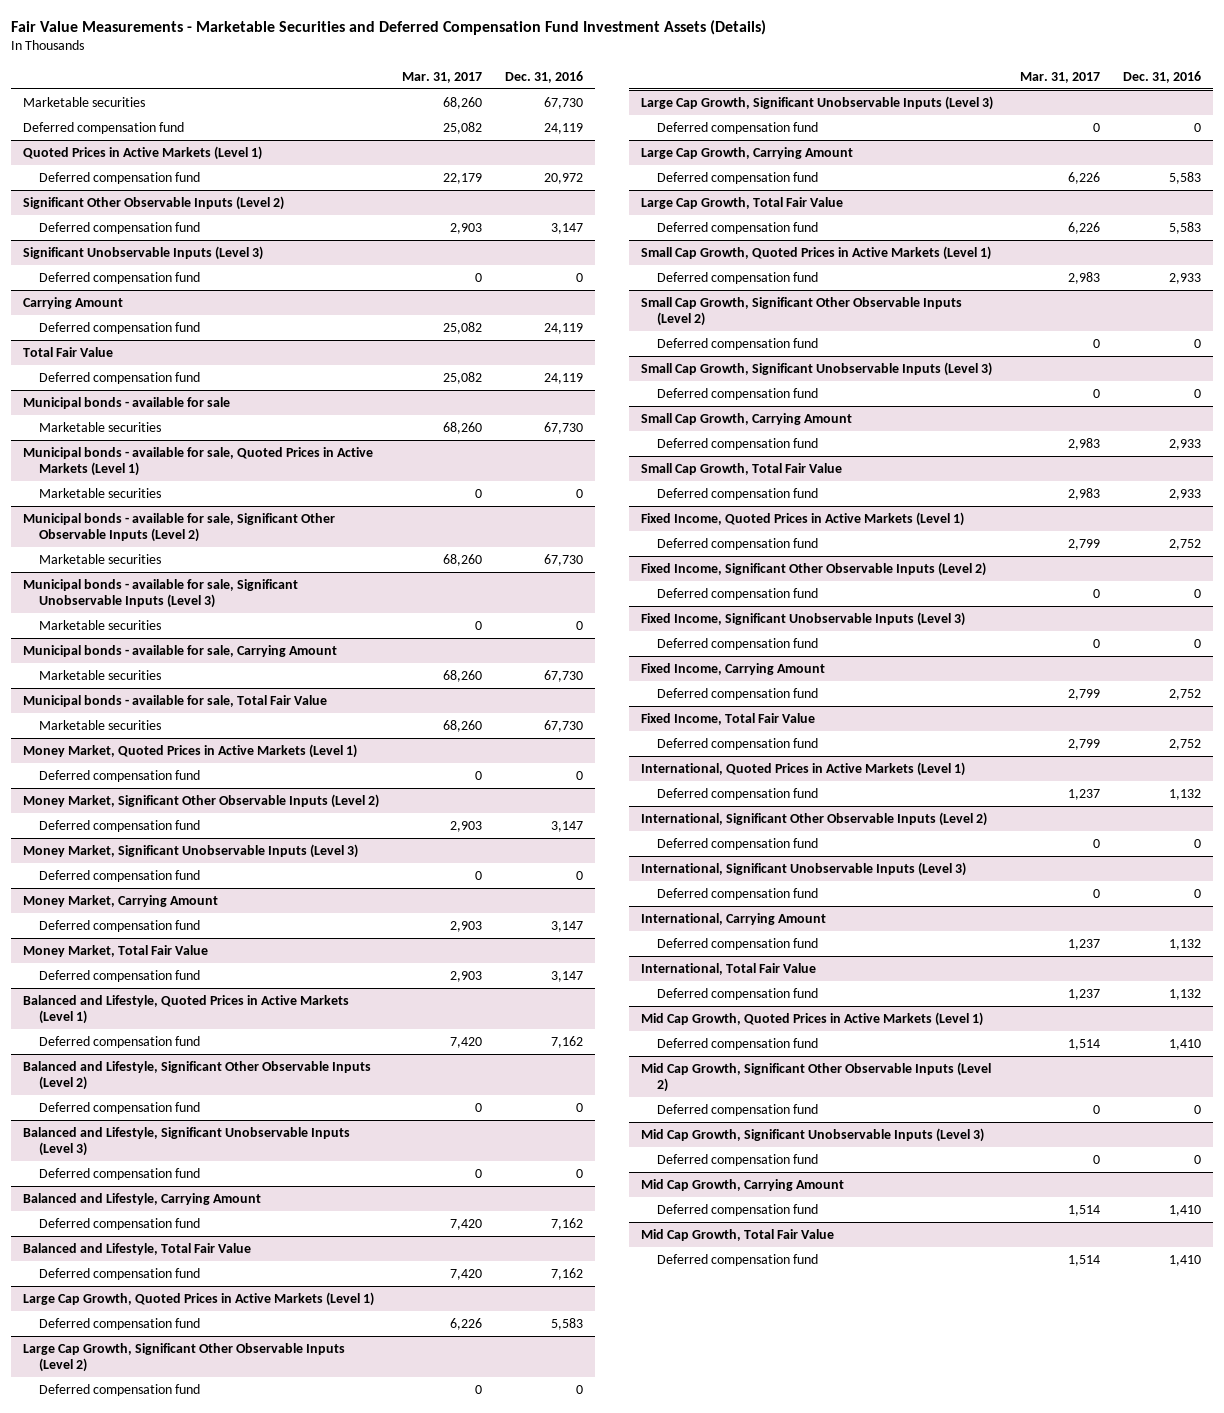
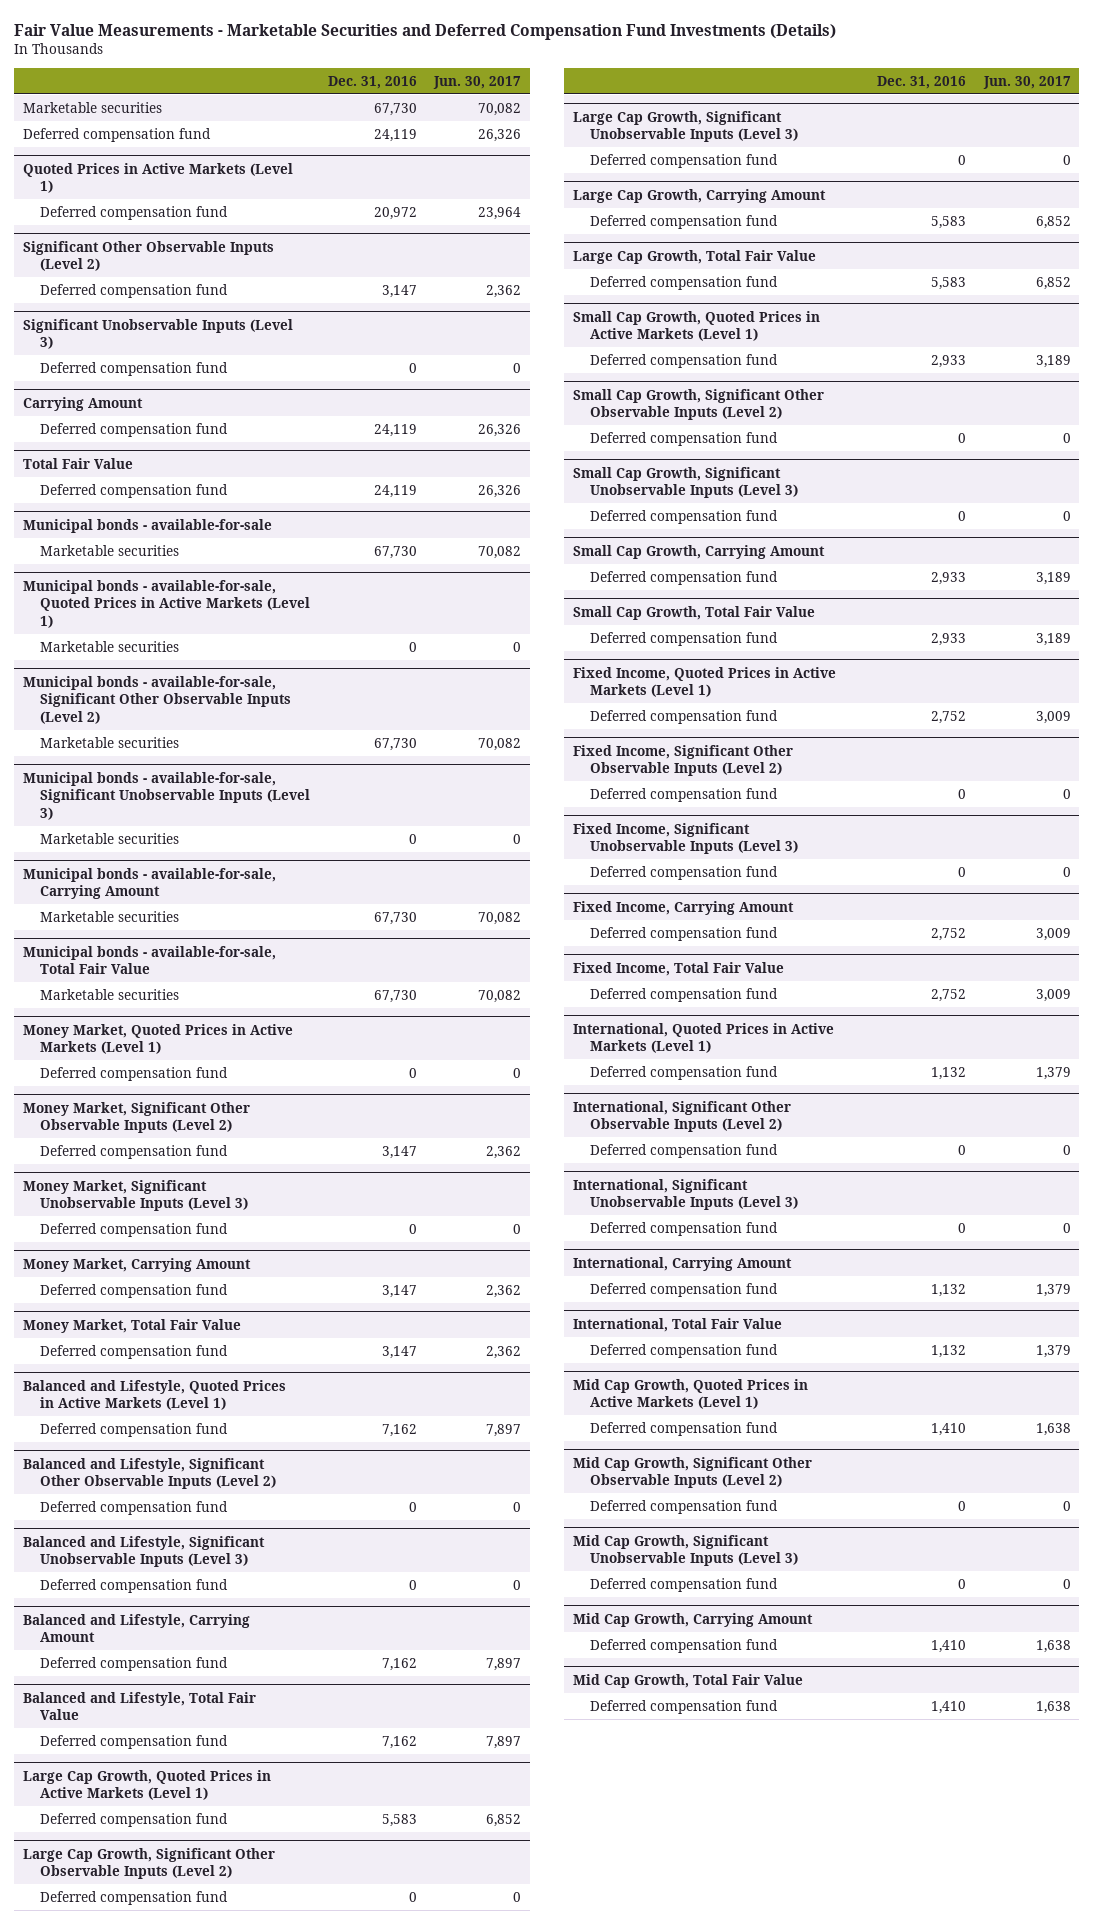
- Fair Value Measurements - Marketable Securities and Deferred Compensation Fund Investment Assets (Details)
+ Fair Value Measurements - Marketable Securities and Deferred Compensation Fund Investments (Details)
- | Mar. 31, 2017 | Dec. 31, 2016
+ | Dec. 31, 2016 | Jun. 30, 2017
- Municipal bonds - available for sale
+ Municipal bonds - available-for-sale
- Municipal bonds - available for sale, Quoted Prices in Active Markets (Level 1)
+ Municipal bonds - available-for-sale, Quoted Prices in Active Markets (Level 1)
- Municipal bonds - available for sale, Significant Other Observable Inputs (Level 2)
+ Municipal bonds - available-for-sale, Significant Other Observable Inputs (Level 2)
- Municipal bonds - available for sale, Significant Unobservable Inputs (Level 3)
+ Municipal bonds - available-for-sale, Significant Unobservable Inputs (Level 3)
- Municipal bonds - available for sale, Carrying Amount
+ Municipal bonds - available-for-sale, Carrying Amount
- Municipal bonds - available for sale, Total Fair Value
+ Municipal bonds - available-for-sale, Total Fair Value

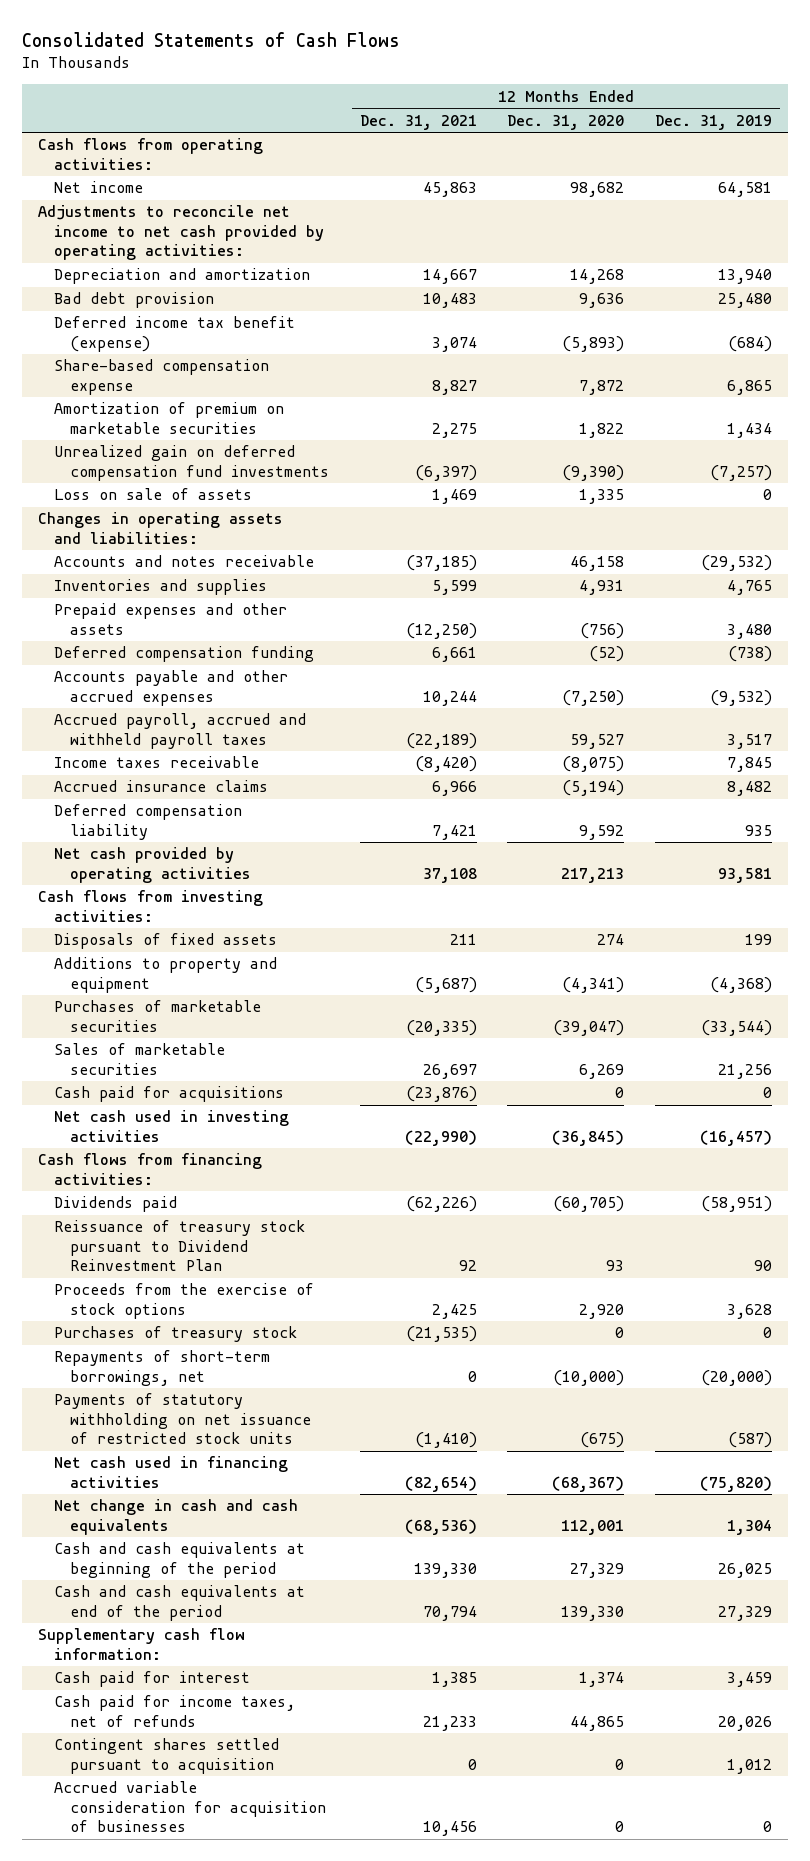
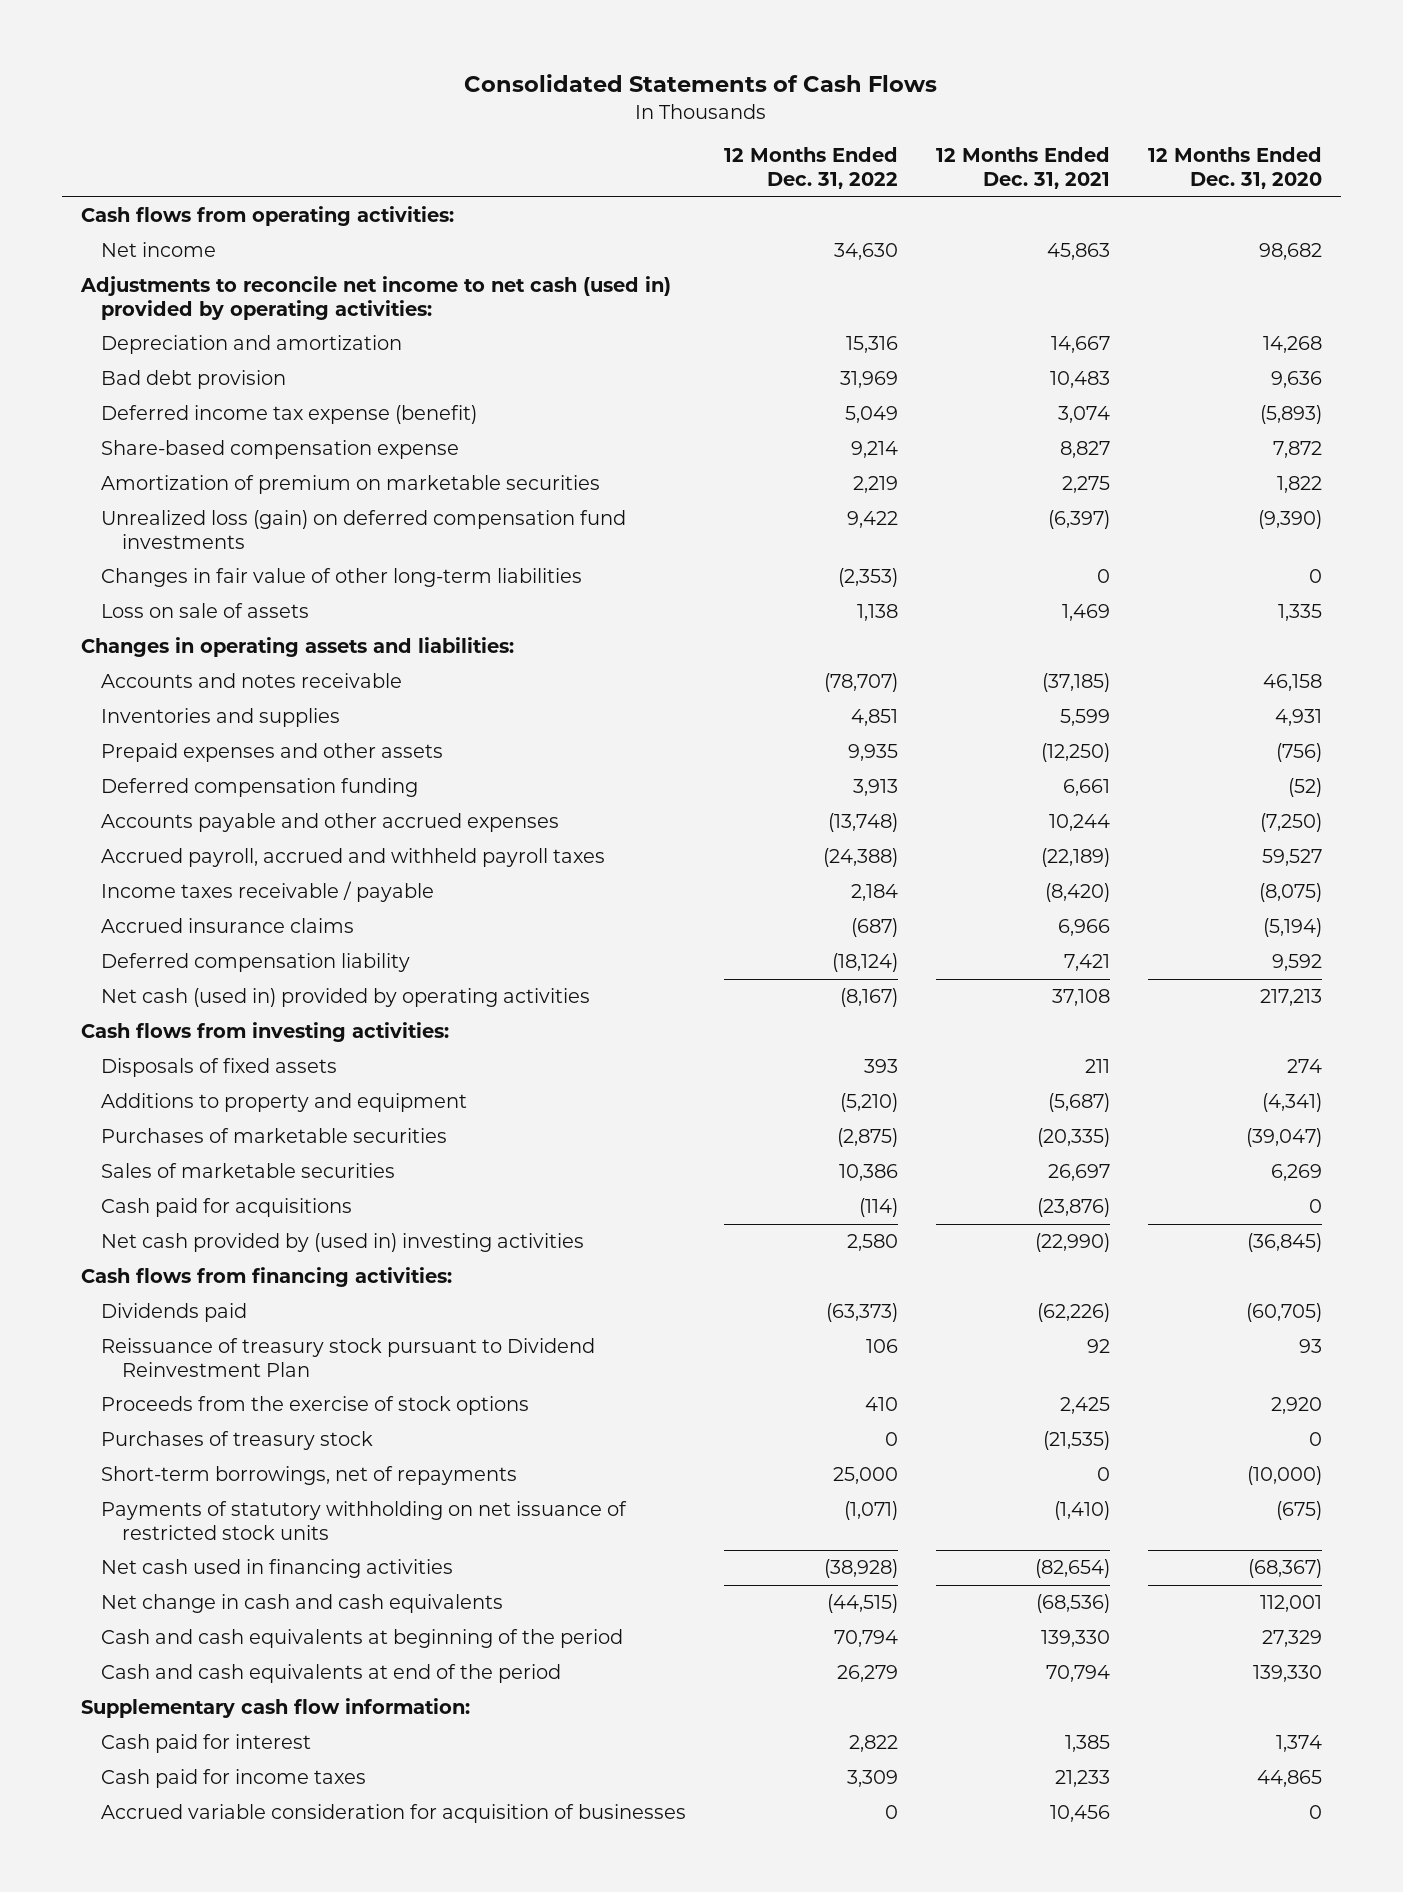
- | 12 Months Ended Dec. 31, 2021 | 12 Months Ended Dec. 31, 2020 | 12 Months Ended Dec. 31, 2019
+ | 12 Months Ended Dec. 31, 2022 | 12 Months Ended Dec. 31, 2021 | 12 Months Ended Dec. 31, 2020
- Adjustments to reconcile net income to net cash provided by operating activities:
+ Adjustments to reconcile net income to net cash (used in) provided by operating activities:
- Deferred income tax benefit (expense) | 3,074 | (5,893) | (684)
+ Deferred income tax expense (benefit) | 5,049 | 3,074 | (5,893)
- Unrealized gain on deferred compensation fund investments | (6,397) | (9,390) | (7,257)
+ Unrealized loss (gain) on deferred compensation fund investments | 9,422 | (6,397) | (9,390)
+ Changes in fair value of other long-term liabilities | (2,353) | 0 | 0
- Income taxes receivable | (8,420) | (8,075) | 7,845
+ Income taxes receivable / payable | 2,184 | (8,420) | (8,075)
- Net cash provided by operating activities | 37,108 | 217,213 | 93,581
+ Net cash (used in) provided by operating activities | (8,167) | 37,108 | 217,213
- Net cash used in investing activities | (22,990) | (36,845) | (16,457)
+ Net cash provided by (used in) investing activities | 2,580 | (22,990) | (36,845)
- Repayments of short-term borrowings, net | 0 | (10,000) | (20,000)
+ Short-term borrowings, net of repayments | 25,000 | 0 | (10,000)
- Cash paid for income taxes, net of refunds | 21,233 | 44,865 | 20,026
- Contingent shares settled pursuant to acquisition | 0 | 0 | 1,012
+ Cash paid for income taxes | 3,309 | 21,233 | 44,865

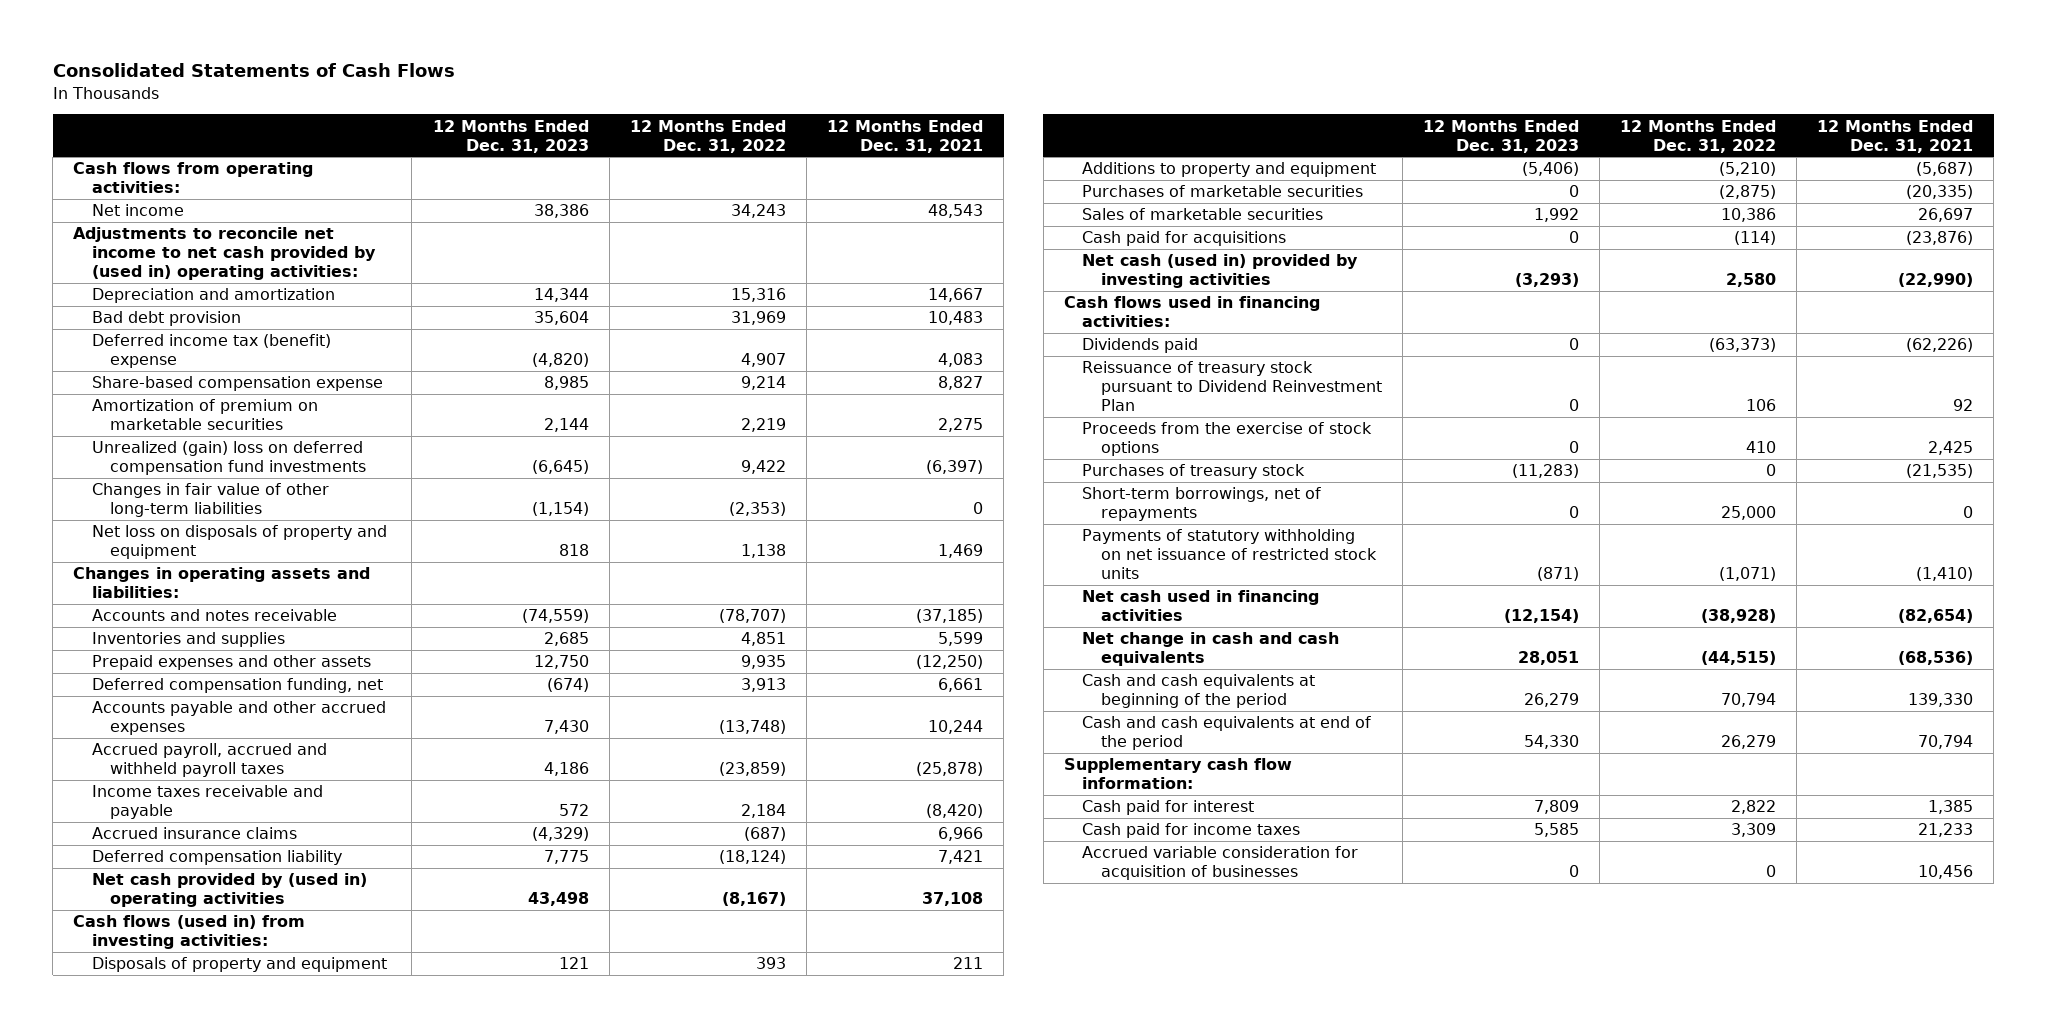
- | 12 Months Ended Dec. 31, 2022 | 12 Months Ended Dec. 31, 2021 | 12 Months Ended Dec. 31, 2020
+ | 12 Months Ended Dec. 31, 2023 | 12 Months Ended Dec. 31, 2022 | 12 Months Ended Dec. 31, 2021
- Net income | 34,630 | 45,863 | 98,682
- Adjustments to reconcile net income to net cash (used in) provided by operating activities:
+ Net income | 38,386 | 34,243 | 48,543
+ Adjustments to reconcile net income to net cash provided by (used in) operating activities:
- Deferred income tax expense (benefit) | 5,049 | 3,074 | (5,893)
+ Deferred income tax (benefit) expense | (4,820) | 4,907 | 4,083
- Unrealized loss (gain) on deferred compensation fund investments | 9,422 | (6,397) | (9,390)
+ Unrealized (gain) loss on deferred compensation fund investments | (6,645) | 9,422 | (6,397)
- Loss on sale of assets | 1,138 | 1,469 | 1,335
+ Net loss on disposals of property and equipment | 818 | 1,138 | 1,469
- Deferred compensation funding | 3,913 | 6,661 | (52)
+ Deferred compensation funding, net | (674) | 3,913 | 6,661
- Accrued payroll, accrued and withheld payroll taxes | (24,388) | (22,189) | 59,527
- Income taxes receivable / payable | 2,184 | (8,420) | (8,075)
+ Accrued payroll, accrued and withheld payroll taxes | 4,186 | (23,859) | (25,878)
+ Income taxes receivable and payable | 572 | 2,184 | (8,420)
- Net cash (used in) provided by operating activities | (8,167) | 37,108 | 217,213
- Cash flows from investing activities:
- Disposals of fixed assets | 393 | 211 | 274
+ Net cash provided by (used in) operating activities | 43,498 | (8,167) | 37,108
+ Cash flows (used in) from investing activities:
+ Disposals of property and equipment | 121 | 393 | 211
- Net cash provided by (used in) investing activities | 2,580 | (22,990) | (36,845)
- Cash flows from financing activities:
+ Net cash (used in) provided by investing activities | (3,293) | 2,580 | (22,990)
+ Cash flows used in financing activities:

